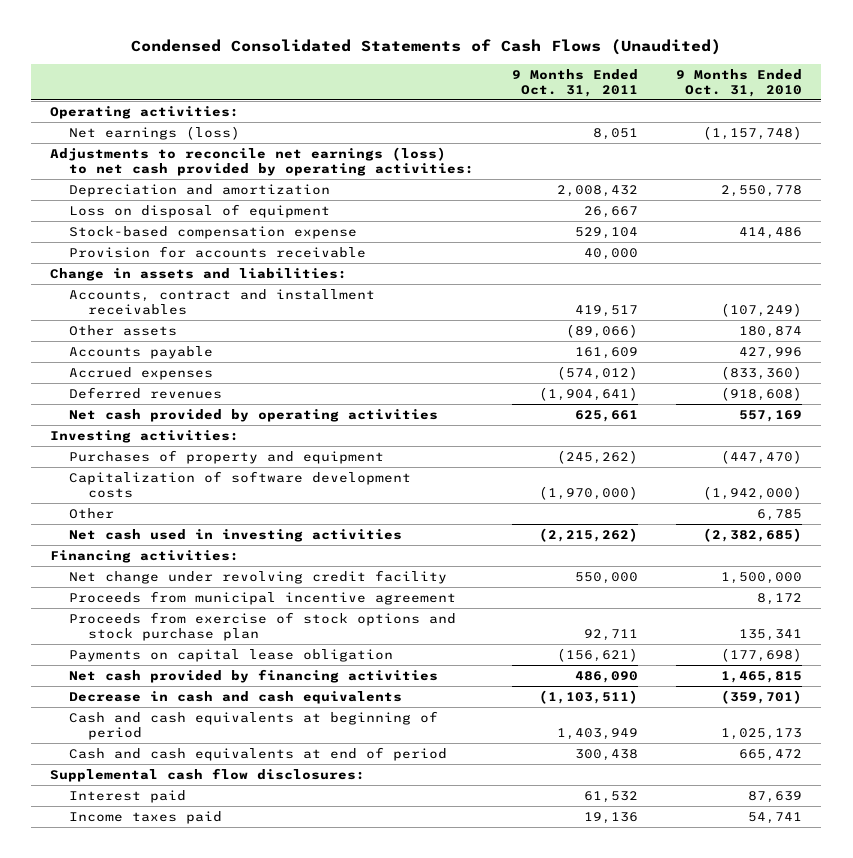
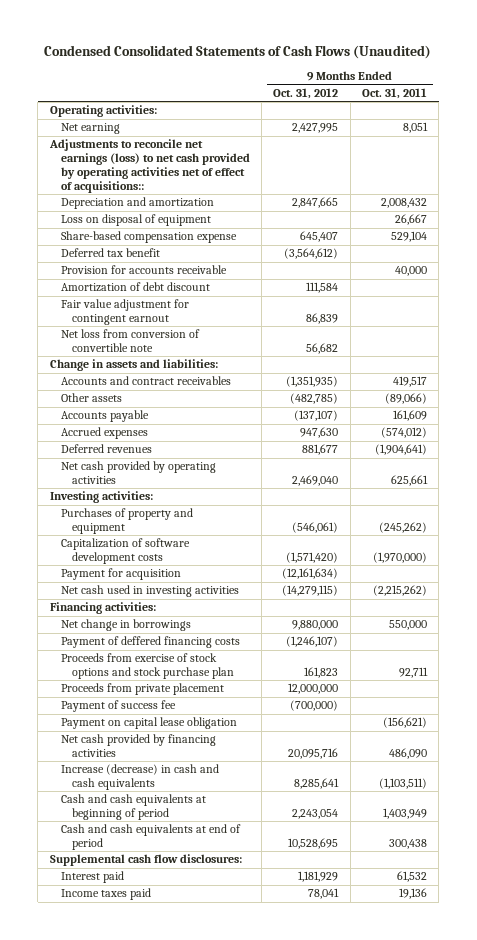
- | 9 Months Ended Oct. 31, 2011 | 9 Months Ended Oct. 31, 2010
+ | 9 Months Ended Oct. 31, 2012 | 9 Months Ended Oct. 31, 2011
- Net earnings (loss) | 8,051 | (1,157,748)
- Adjustments to reconcile net earnings (loss) to net cash provided by operating activities:
+ Net earning | 2,427,995 | 8,051
+ Adjustments to reconcile net earnings (loss) to net cash provided by operating activities net of effect of acquisitions::
- Stock-based compensation expense | 529,104 | 414,486
+ Share-based compensation expense | 645,407 | 529,104
+ Deferred tax benefit | (3,564,612) |
+ Amortization of debt discount | 111,584 |
+ Fair value adjustment for contingent earnout | 86,839 |
+ Net loss from conversion of convertible note | 56,682 |
- Accounts, contract and installment receivables | 419,517 | (107,249)
+ Accounts and contract receivables | (1,351,935) | 419,517
- Other | | 6,785
+ Payment for acquisition | (12,161,634) |
- Net change under revolving credit facility | 550,000 | 1,500,000
- Proceeds from municipal incentive agreement | | 8,172
+ Net change in borrowings | 9,880,000 | 550,000
+ Payment of deffered financing costs | (1,246,107) |
- Payments on capital lease obligation | (156,621) | (177,698)
+ Proceeds from private placement | 12,000,000 |
+ Payment of success fee | (700,000) |
+ Payment on capital lease obligation | | (156,621)
- Decrease in cash and cash equivalents | (1,103,511) | (359,701)
+ Increase (decrease) in cash and cash equivalents | 8,285,641 | (1,103,511)

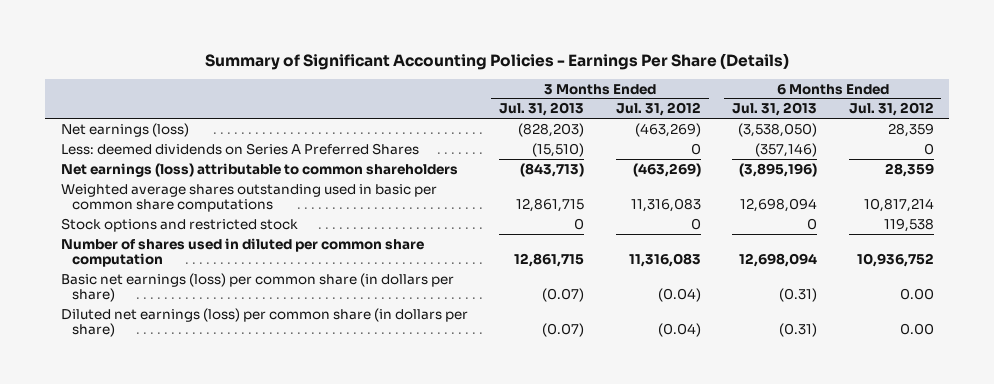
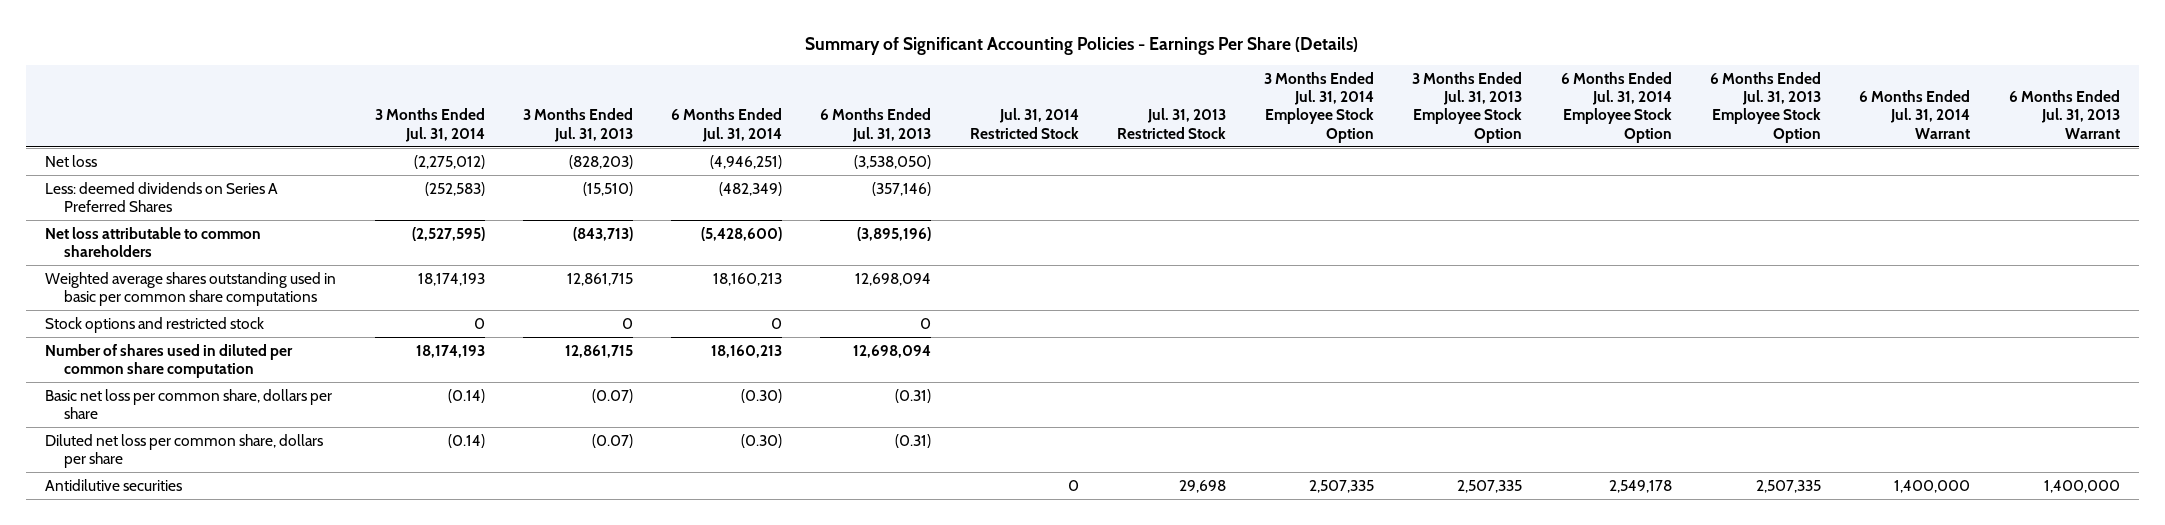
- | 3 Months Ended Jul. 31, 2013 | 3 Months Ended Jul. 31, 2012 | 6 Months Ended Jul. 31, 2013 | 6 Months Ended Jul. 31, 2012
+ | 3 Months Ended Jul. 31, 2014 | 3 Months Ended Jul. 31, 2013 | 6 Months Ended Jul. 31, 2014 | 6 Months Ended Jul. 31, 2013 | Jul. 31, 2014 Restricted Stock | Jul. 31, 2013 Restricted Stock | 3 Months Ended Jul. 31, 2014 Employee Stock Option | 3 Months Ended Jul. 31, 2013 Employee Stock Option | 6 Months Ended Jul. 31, 2014 Employee Stock Option | 6 Months Ended Jul. 31, 2013 Employee Stock Option | 6 Months Ended Jul. 31, 2014 Warrant | 6 Months Ended Jul. 31, 2013 Warrant
- Net earnings (loss) | (828,203) | (463,269) | (3,538,050) | 28,359
+ Net loss | (2,275,012) | (828,203) | (4,946,251) | (3,538,050) | | | | | | | |
- Net earnings (loss) attributable to common shareholders | (843,713) | (463,269) | (3,895,196) | 28,359
+ Net loss attributable to common shareholders | (2,527,595) | (843,713) | (5,428,600) | (3,895,196) | | | | | | | |
- Basic net earnings (loss) per common share (in dollars per share) | (0.07) | (0.04) | (0.31) | 0.00
- Diluted net earnings (loss) per common share (in dollars per share) | (0.07) | (0.04) | (0.31) | 0.00
+ Basic net loss per common share, dollars per share | (0.14) | (0.07) | (0.30) | (0.31) | | | | | | | |
+ Diluted net loss per common share, dollars per share | (0.14) | (0.07) | (0.30) | (0.31) | | | | | | | |
+ Antidilutive securities | | | | | 0 | 29,698 | 2,507,335 | 2,507,335 | 2,549,178 | 2,507,335 | 1,400,000 | 1,400,000

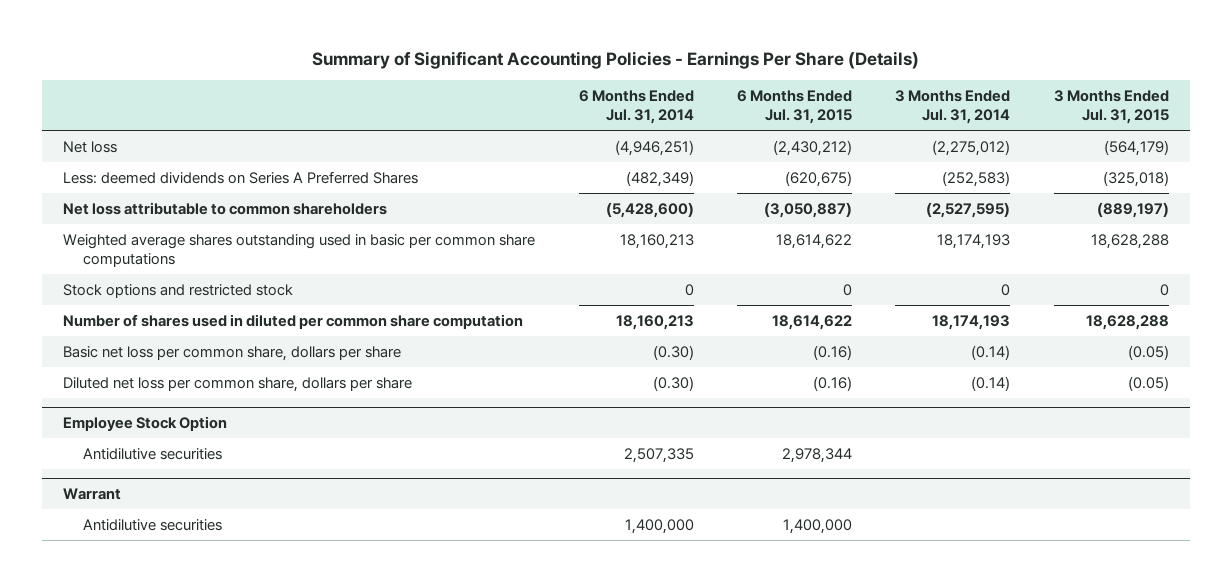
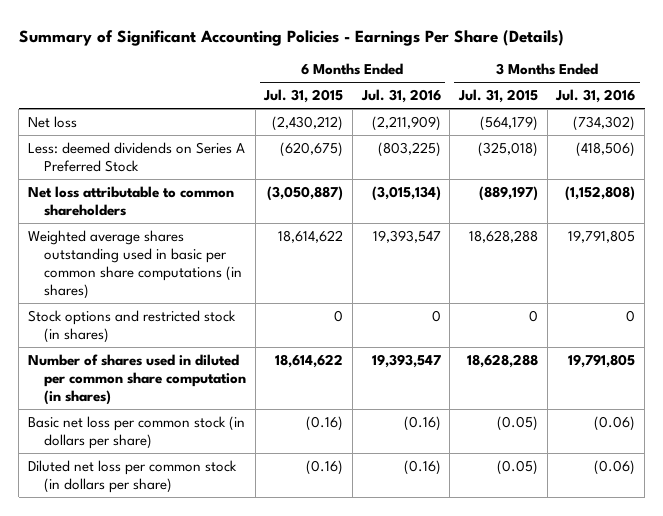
- | 6 Months Ended Jul. 31, 2014 | 6 Months Ended Jul. 31, 2015 | 3 Months Ended Jul. 31, 2014 | 3 Months Ended Jul. 31, 2015
+ | 6 Months Ended Jul. 31, 2015 | 6 Months Ended Jul. 31, 2016 | 3 Months Ended Jul. 31, 2015 | 3 Months Ended Jul. 31, 2016
- Less: deemed dividends on Series A Preferred Shares | (482,349) | (620,675) | (252,583) | (325,018)
+ Less: deemed dividends on Series A Preferred Stock | (620,675) | (803,225) | (325,018) | (418,506)
- Weighted average shares outstanding used in basic per common share computations | 18,160,213 | 18,614,622 | 18,174,193 | 18,628,288
- Stock options and restricted stock | 0 | 0 | 0 | 0
- Number of shares used in diluted per common share computation | 18,160,213 | 18,614,622 | 18,174,193 | 18,628,288
- Basic net loss per common share, dollars per share | (0.30) | (0.16) | (0.14) | (0.05)
- Diluted net loss per common share, dollars per share | (0.30) | (0.16) | (0.14) | (0.05)
- Employee Stock Option
- Antidilutive securities | 2,507,335 | 2,978,344 | |
- Warrant
- Antidilutive securities | 1,400,000 | 1,400,000 | |
+ Weighted average shares outstanding used in basic per common share computations (in shares) | 18,614,622 | 19,393,547 | 18,628,288 | 19,791,805
+ Stock options and restricted stock (in shares) | 0 | 0 | 0 | 0
+ Number of shares used in diluted per common share computation (in shares) | 18,614,622 | 19,393,547 | 18,628,288 | 19,791,805
+ Basic net loss per common stock (in dollars per share) | (0.16) | (0.16) | (0.05) | (0.06)
+ Diluted net loss per common stock (in dollars per share) | (0.16) | (0.16) | (0.05) | (0.06)

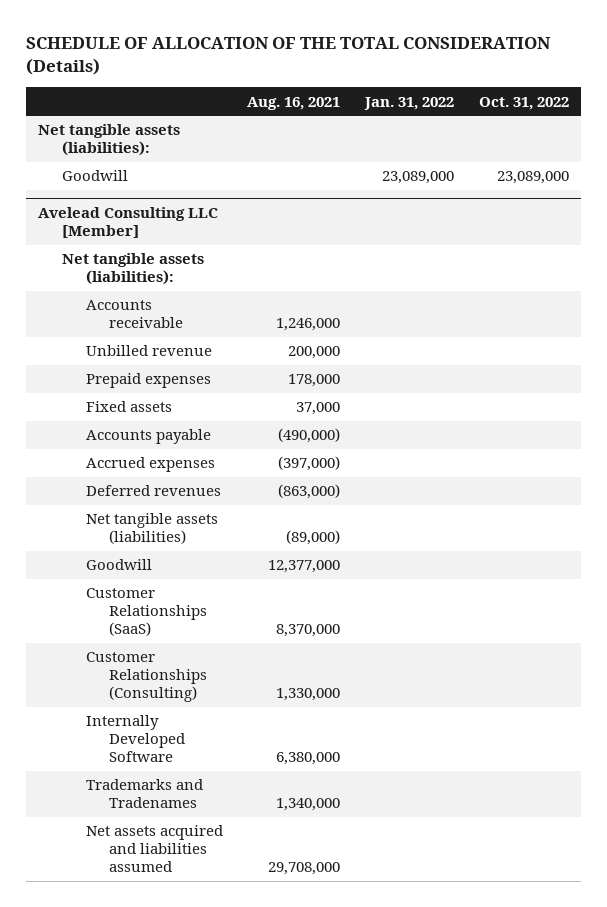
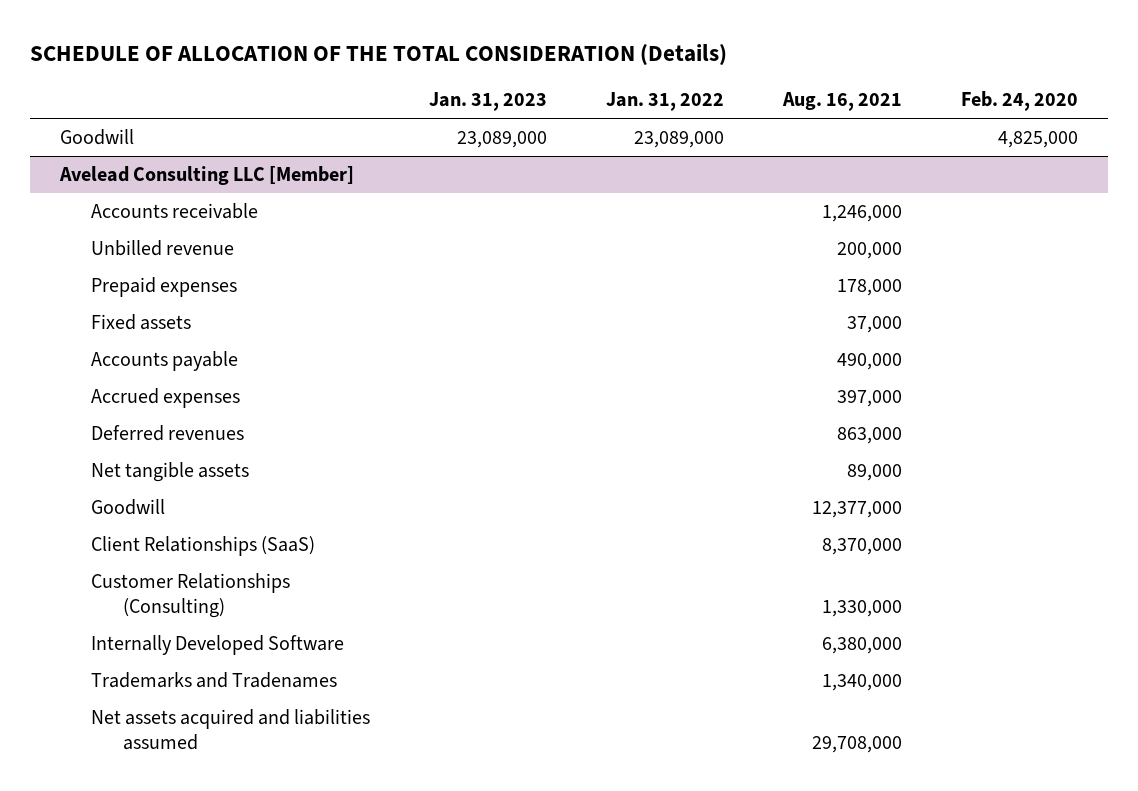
- | Aug. 16, 2021 | Jan. 31, 2022 | Oct. 31, 2022
+ | Jan. 31, 2023 | Jan. 31, 2022 | Aug. 16, 2021 | Feb. 24, 2020
- Net tangible assets (liabilities):
@ Avelead Consulting LLC [Member]
- Net tangible assets (liabilities):
- Accounts payable | (490,000) | |
- Accrued expenses | (397,000) | |
- Deferred revenues | (863,000) | |
- Net tangible assets (liabilities) | (89,000) | |
+ Accounts payable | | | 490,000 |
+ Accrued expenses | | | 397,000 |
+ Deferred revenues | | | 863,000 |
+ Net tangible assets | | | 89,000 |
- Customer Relationships (SaaS) | 8,370,000 | |
+ Client Relationships (SaaS) | | | 8,370,000 |

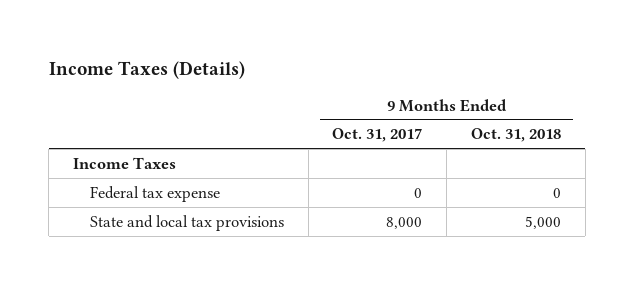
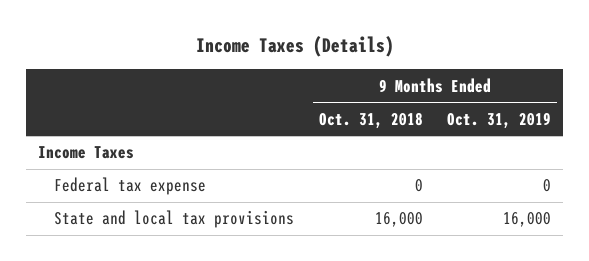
- | 9 Months Ended Oct. 31, 2017 | 9 Months Ended Oct. 31, 2018
+ | 9 Months Ended Oct. 31, 2018 | 9 Months Ended Oct. 31, 2019
- State and local tax provisions | 8,000 | 5,000
+ State and local tax provisions | 16,000 | 16,000

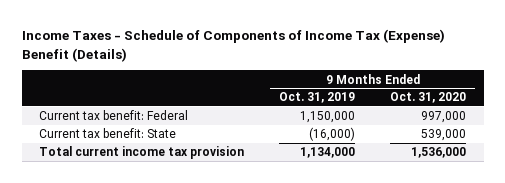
- Income Taxes (Details)
+ Income Taxes - Schedule of Components of Income Tax (Expense) Benefit (Details)
- | 9 Months Ended Oct. 31, 2018 | 9 Months Ended Oct. 31, 2019
+ | 9 Months Ended Oct. 31, 2019 | 9 Months Ended Oct. 31, 2020
- Income Taxes
- Federal tax expense | 0 | 0
- State and local tax provisions | 16,000 | 16,000
+ Current tax benefit: Federal | 1,150,000 | 997,000
+ Current tax benefit: State | (16,000) | 539,000
+ Total current income tax provision | 1,134,000 | 1,536,000

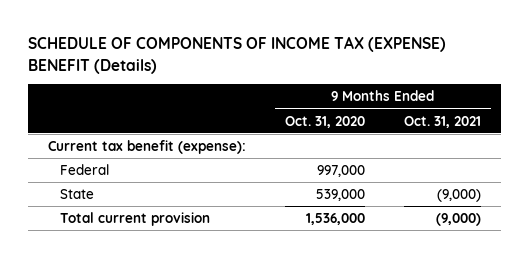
- Income Taxes - Schedule of Components of Income Tax (Expense) Benefit (Details)
+ SCHEDULE OF COMPONENTS OF INCOME TAX (EXPENSE) BENEFIT (Details)
- | 9 Months Ended Oct. 31, 2019 | 9 Months Ended Oct. 31, 2020
+ | 9 Months Ended Oct. 31, 2020 | 9 Months Ended Oct. 31, 2021
- Current tax benefit: Federal | 1,150,000 | 997,000
- Current tax benefit: State | (16,000) | 539,000
- Total current income tax provision | 1,134,000 | 1,536,000
+ Current tax benefit (expense):
+ Federal | 997,000 |
+ State | 539,000 | (9,000)
+ Total current provision | 1,536,000 | (9,000)

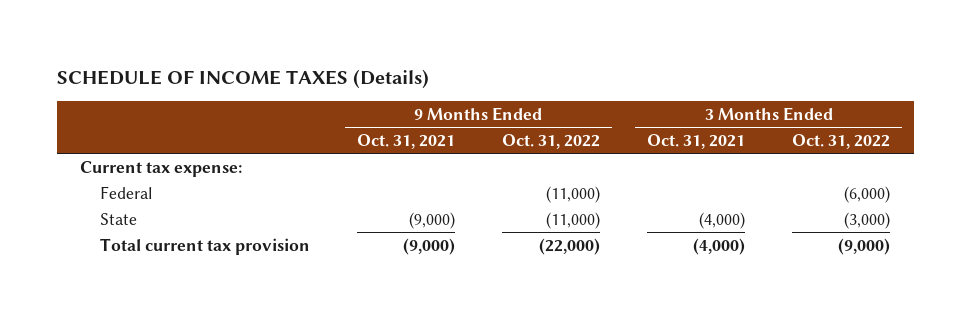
- SCHEDULE OF COMPONENTS OF INCOME TAX (EXPENSE) BENEFIT (Details)
+ SCHEDULE OF INCOME TAXES (Details)
- | 9 Months Ended Oct. 31, 2020 | 9 Months Ended Oct. 31, 2021
+ | 9 Months Ended Oct. 31, 2021 | 9 Months Ended Oct. 31, 2022 | 3 Months Ended Oct. 31, 2021 | 3 Months Ended Oct. 31, 2022
- Current tax benefit (expense):
+ Current tax expense:
- Total current provision | 1,536,000 | (9,000)
+ Total current tax provision | (9,000) | (22,000) | (4,000) | (9,000)

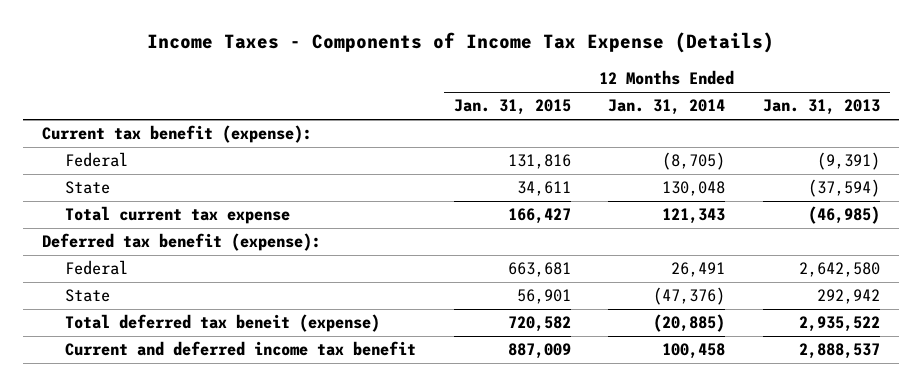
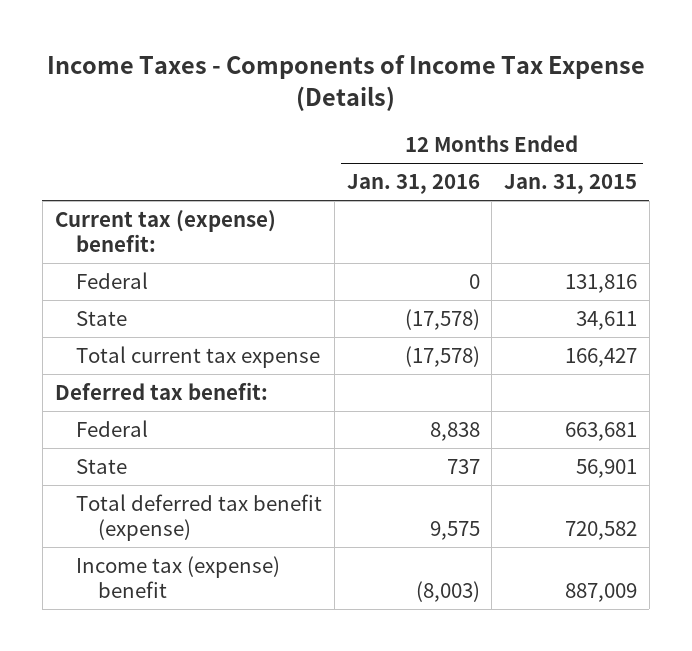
- | 12 Months Ended Jan. 31, 2015 | 12 Months Ended Jan. 31, 2014 | 12 Months Ended Jan. 31, 2013
+ | 12 Months Ended Jan. 31, 2016 | 12 Months Ended Jan. 31, 2015
- Current tax benefit (expense):
+ Current tax (expense) benefit:
- Deferred tax benefit (expense):
+ Deferred tax benefit:
- Total deferred tax beneit (expense) | 720,582 | (20,885) | 2,935,522
- Current and deferred income tax benefit | 887,009 | 100,458 | 2,888,537
+ Total deferred tax benefit (expense) | 9,575 | 720,582
+ Income tax (expense) benefit | (8,003) | 887,009

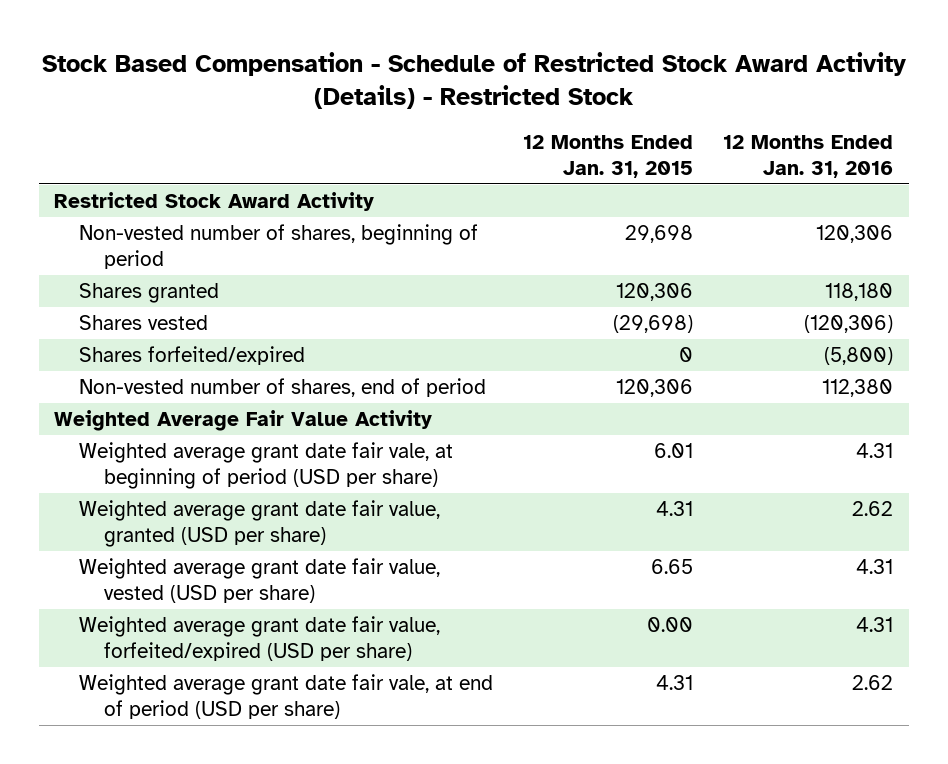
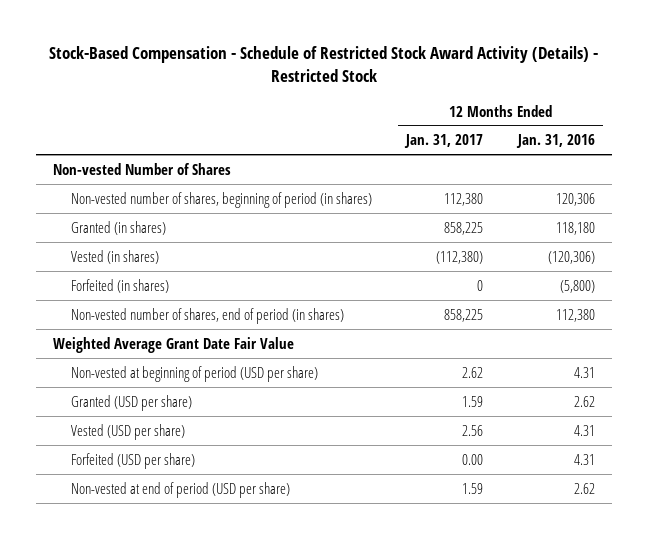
- Stock Based Compensation - Schedule of Restricted Stock Award Activity (Details) - Restricted Stock
+ Stock-Based Compensation - Schedule of Restricted Stock Award Activity (Details) - Restricted Stock
- | 12 Months Ended Jan. 31, 2015 | 12 Months Ended Jan. 31, 2016
+ | 12 Months Ended Jan. 31, 2017 | 12 Months Ended Jan. 31, 2016
- Restricted Stock Award Activity
- Non-vested number of shares, beginning of period | 29,698 | 120,306
- Shares granted | 120,306 | 118,180
- Shares vested | (29,698) | (120,306)
- Shares forfeited/expired | 0 | (5,800)
- Non-vested number of shares, end of period | 120,306 | 112,380
- Weighted Average Fair Value Activity
- Weighted average grant date fair vale, at beginning of period (USD per share) | 6.01 | 4.31
- Weighted average grant date fair value, granted (USD per share) | 4.31 | 2.62
- Weighted average grant date fair value, vested (USD per share) | 6.65 | 4.31
- Weighted average grant date fair value, forfeited/expired (USD per share) | 0.00 | 4.31
- Weighted average grant date fair vale, at end of period (USD per share) | 4.31 | 2.62
+ Non-vested Number of Shares
+ Non-vested number of shares, beginning of period (in shares) | 112,380 | 120,306
+ Granted (in shares) | 858,225 | 118,180
+ Vested (in shares) | (112,380) | (120,306)
+ Forfeited (in shares) | 0 | (5,800)
+ Non-vested number of shares, end of period (in shares) | 858,225 | 112,380
+ Weighted Average Grant Date Fair Value
+ Non-vested at beginning of period (USD per share) | 2.62 | 4.31
+ Granted (USD per share) | 1.59 | 2.62
+ Vested (USD per share) | 2.56 | 4.31
+ Forfeited (USD per share) | 0.00 | 4.31
+ Non-vested at end of period (USD per share) | 1.59 | 2.62

